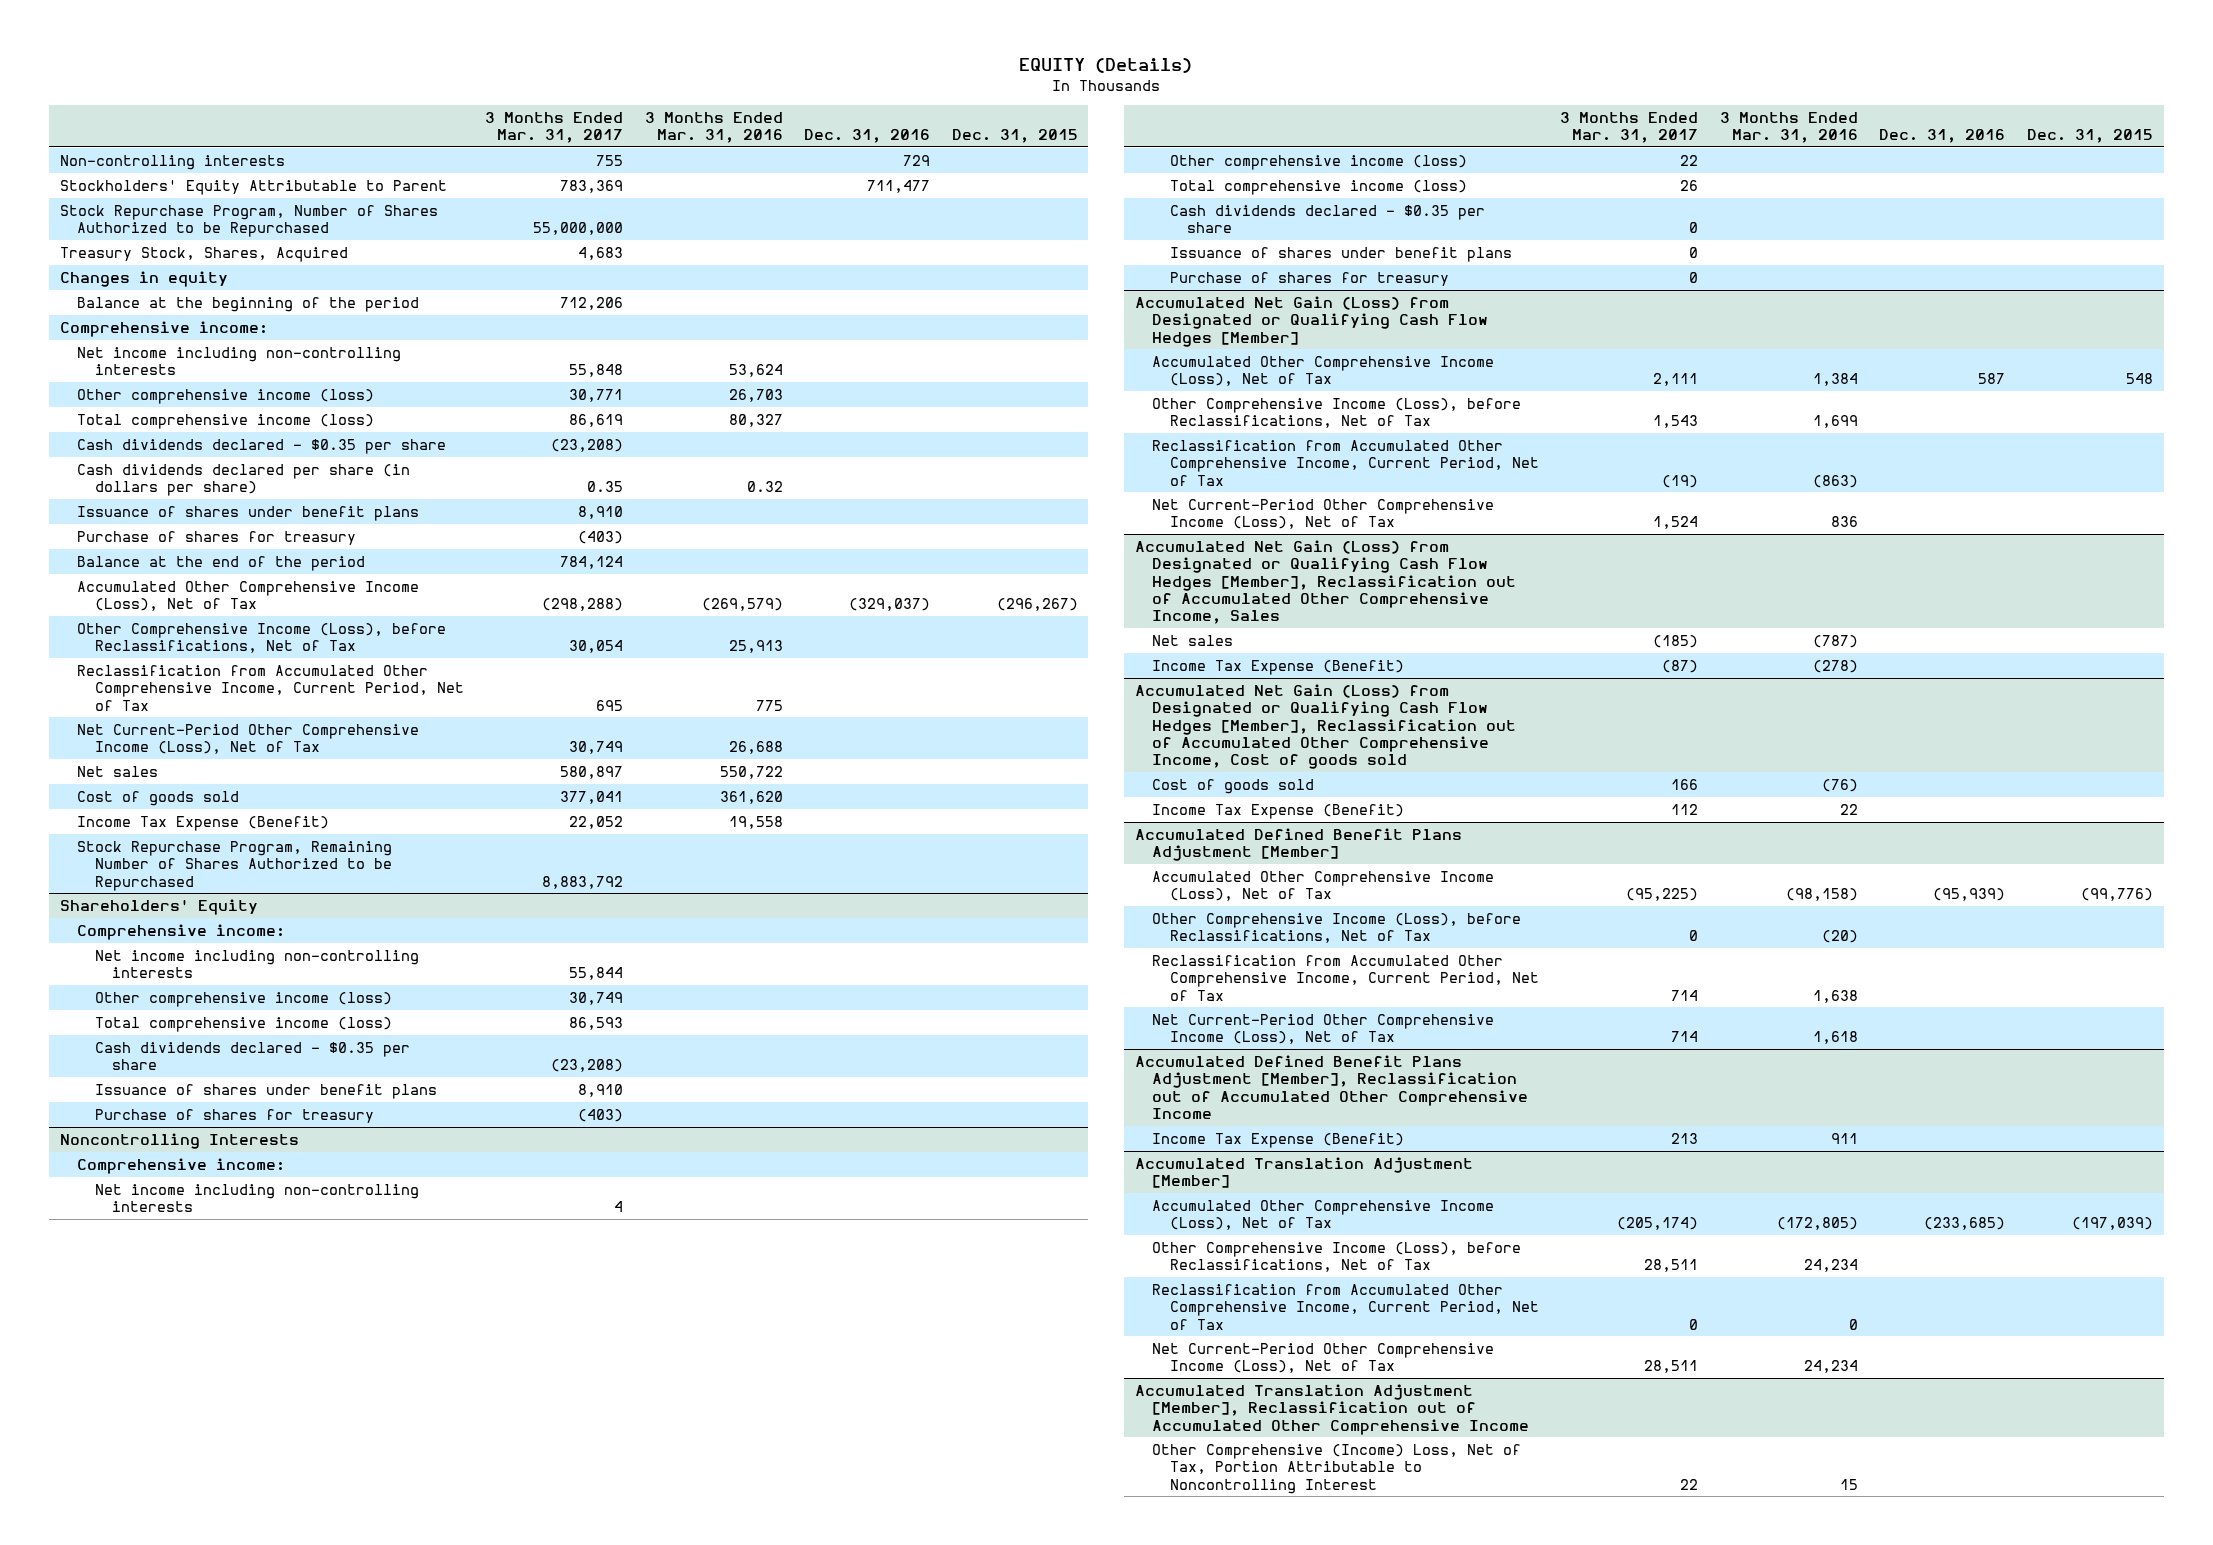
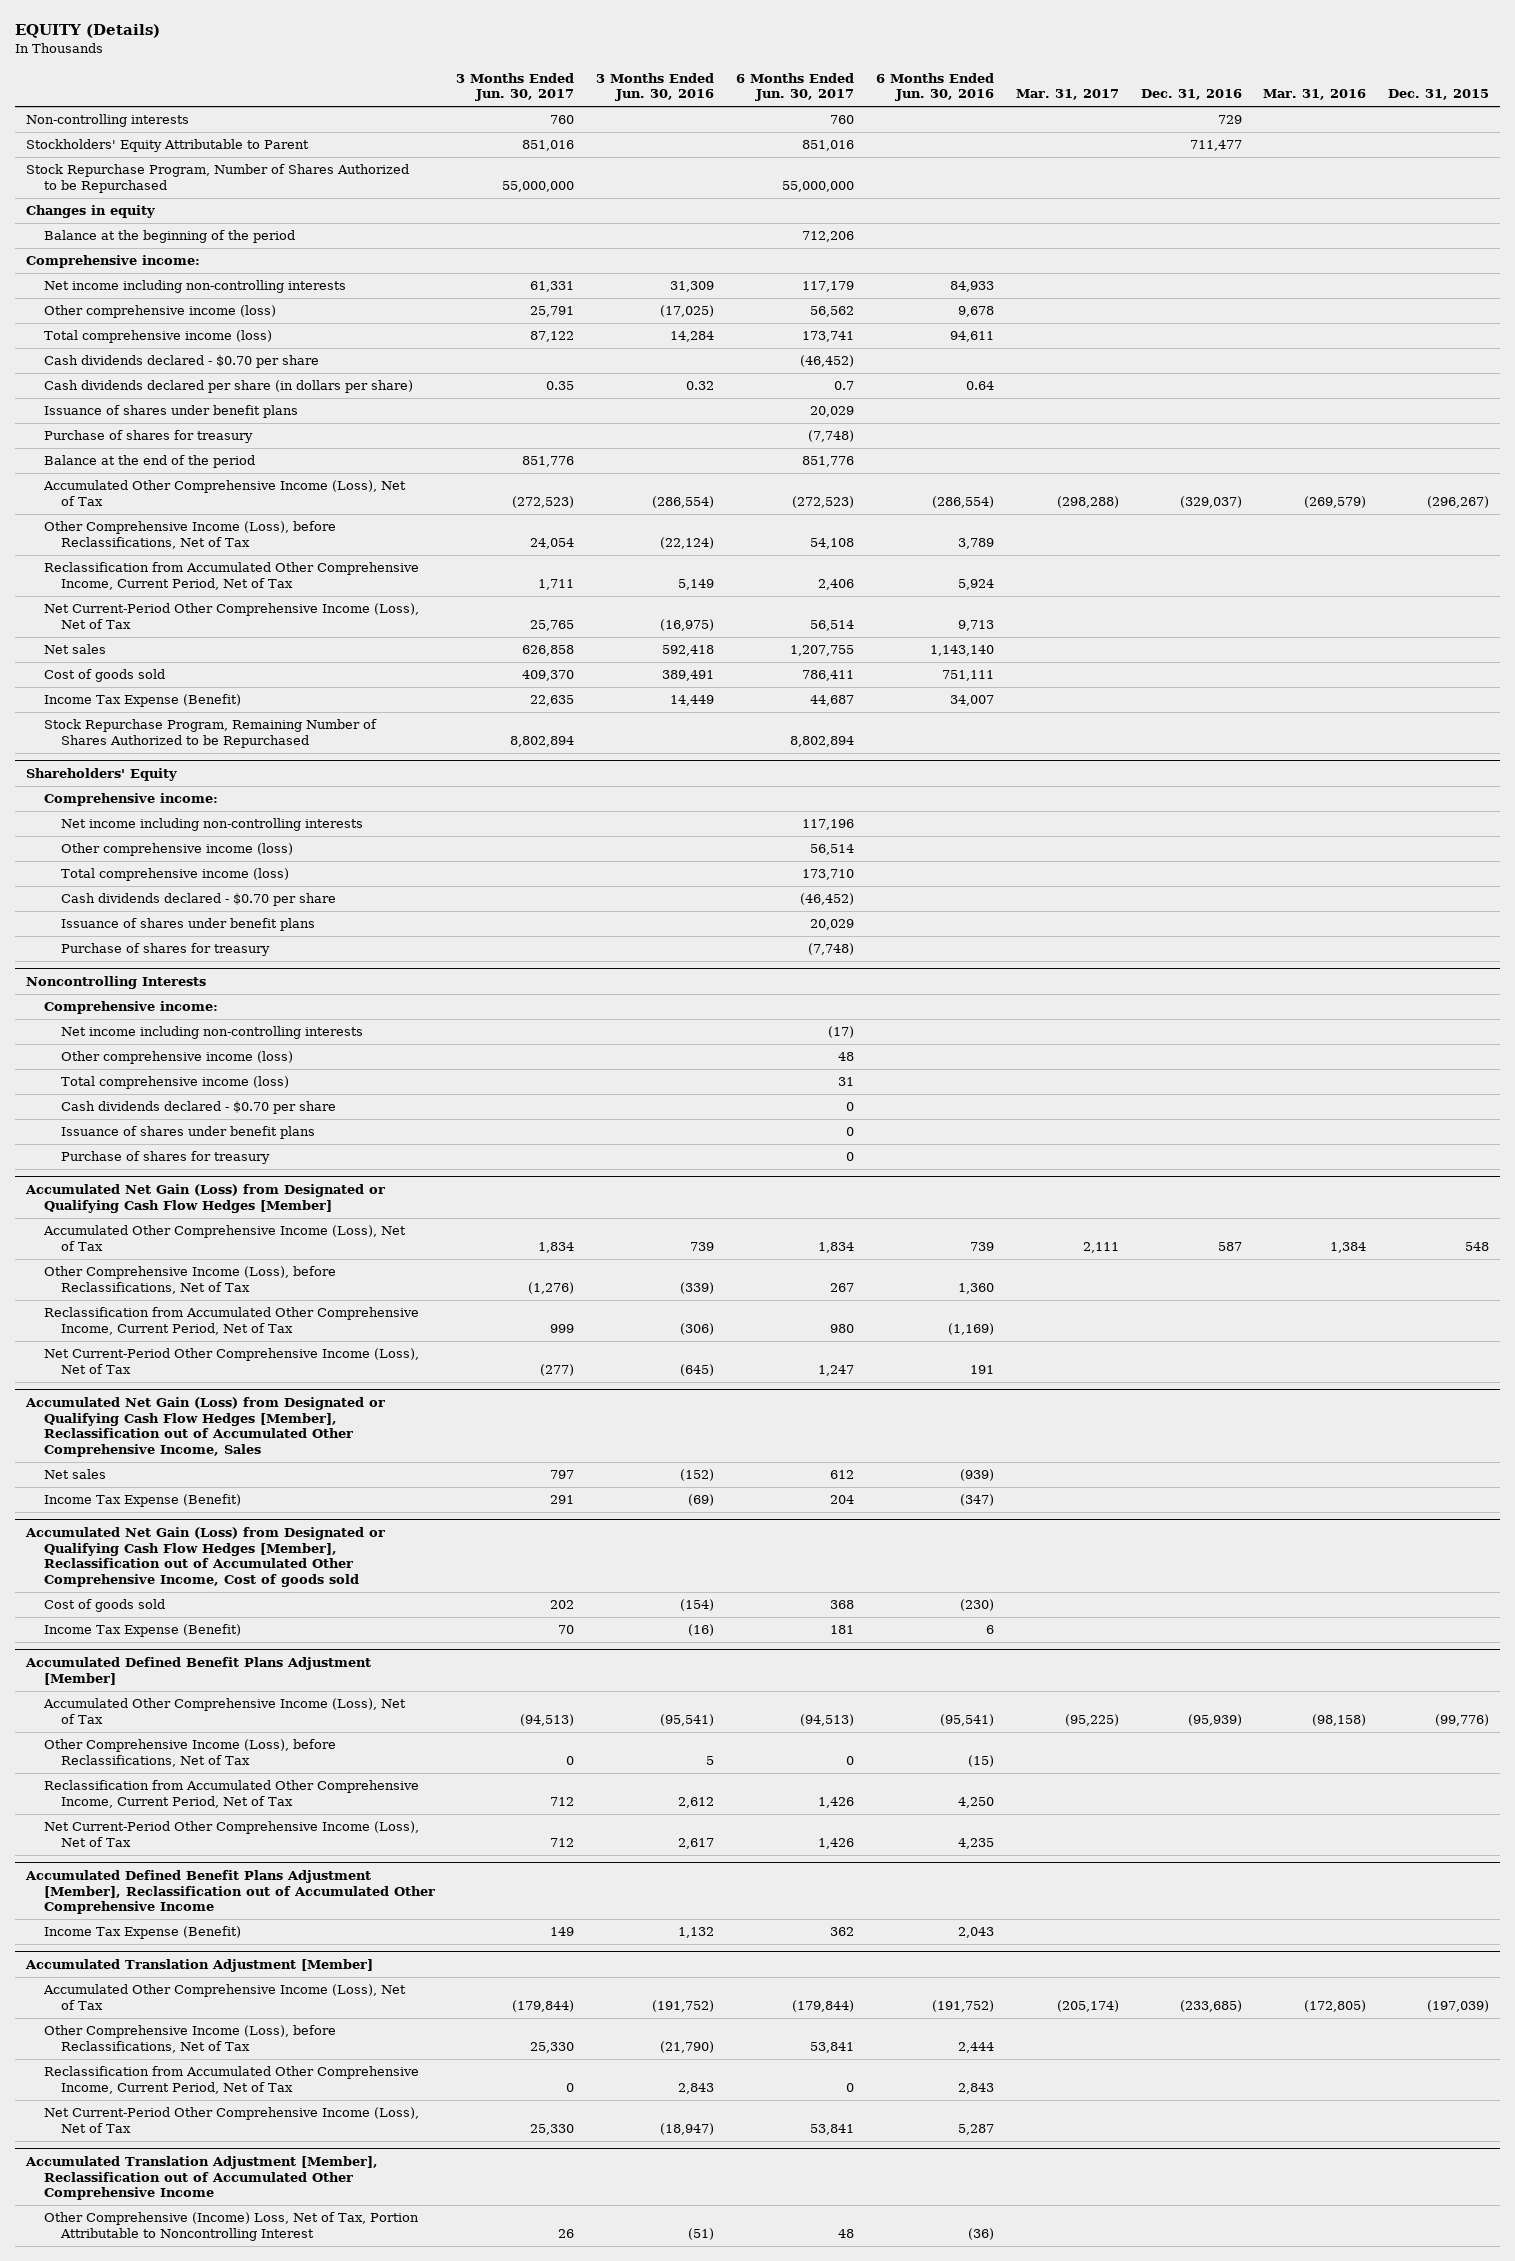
- | 3 Months Ended Mar. 31, 2017 | 3 Months Ended Mar. 31, 2016 | Dec. 31, 2016 | Dec. 31, 2015
+ | 3 Months Ended Jun. 30, 2017 | 3 Months Ended Jun. 30, 2016 | 6 Months Ended Jun. 30, 2017 | 6 Months Ended Jun. 30, 2016 | Mar. 31, 2017 | Dec. 31, 2016 | Mar. 31, 2016 | Dec. 31, 2015
- Treasury Stock, Shares, Acquired | 4,683 | | |
- Cash dividends declared - $0.35 per share | (23,208) | | |
+ Cash dividends declared - $0.70 per share | | | (46,452) | | | | |
@ Shareholders' Equity
- Cash dividends declared - $0.35 per share | (23,208) | | |
+ Cash dividends declared - $0.70 per share | | | (46,452) | | | | |
@ Noncontrolling Interests
- Cash dividends declared - $0.35 per share | 0 | | |
+ Cash dividends declared - $0.70 per share | | | 0 | | | | |

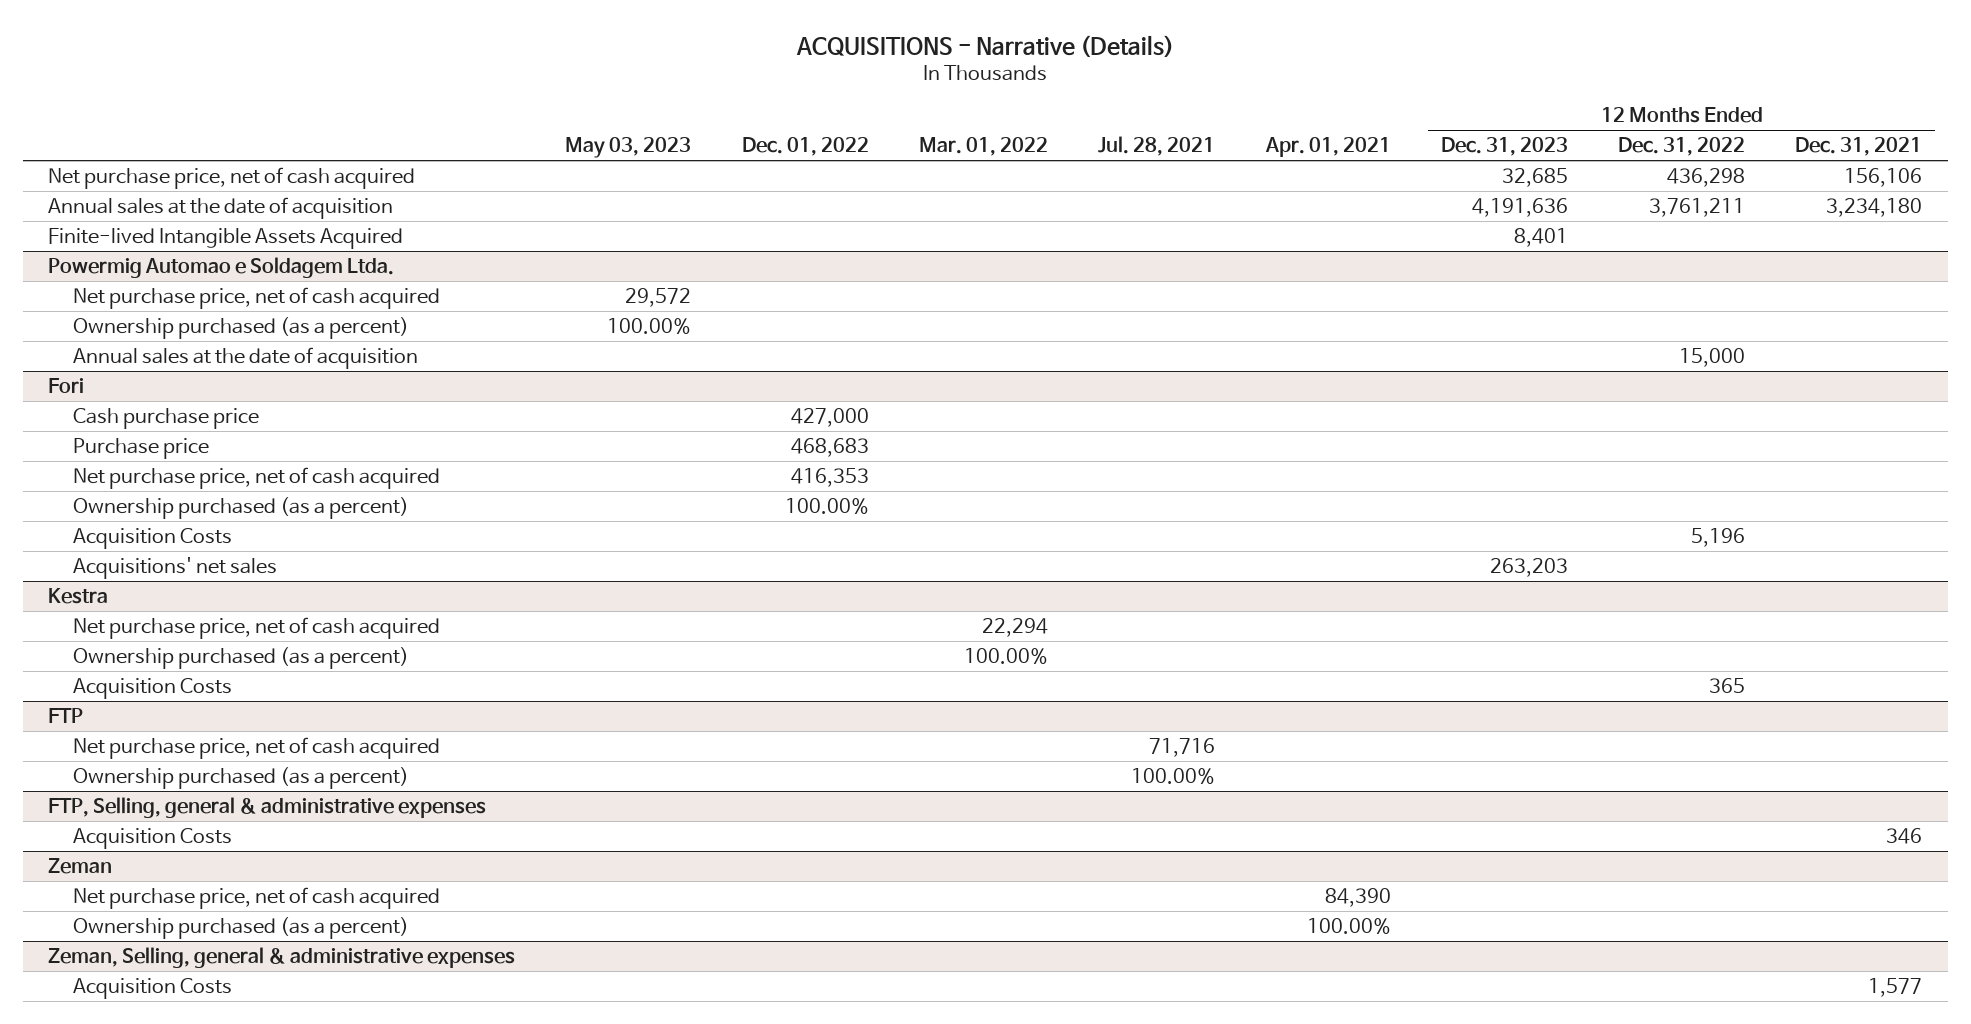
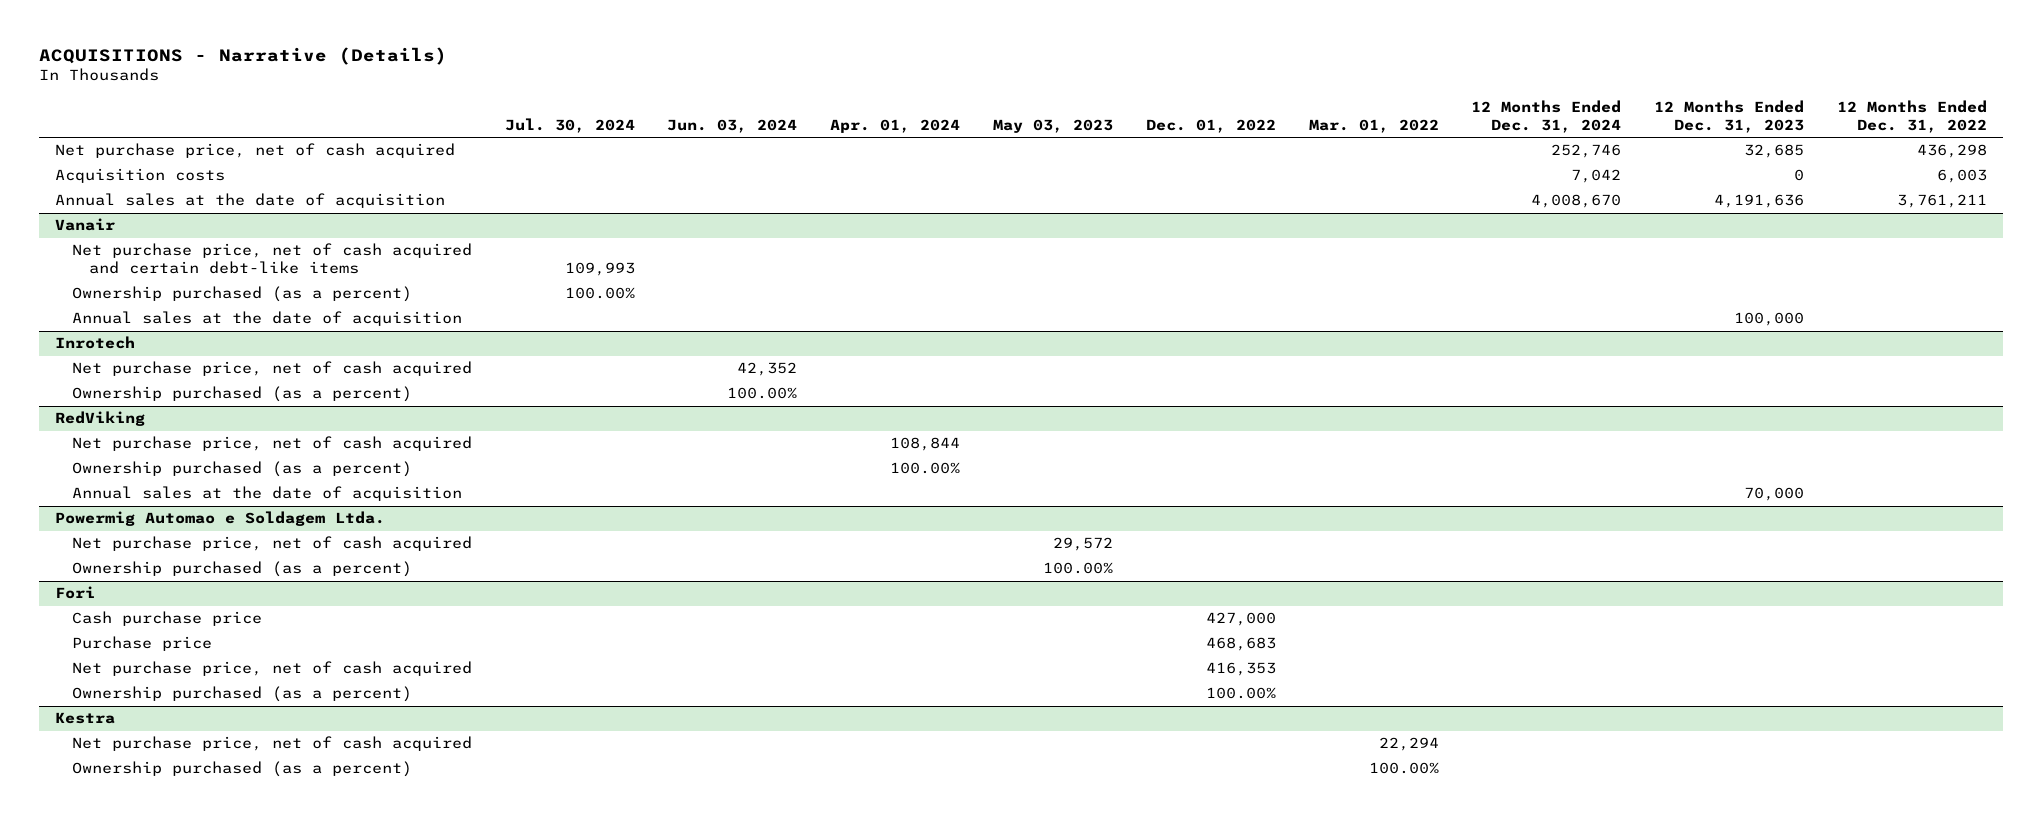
- | May 03, 2023 | Dec. 01, 2022 | Mar. 01, 2022 | Jul. 28, 2021 | Apr. 01, 2021 | 12 Months Ended Dec. 31, 2023 | 12 Months Ended Dec. 31, 2022 | 12 Months Ended Dec. 31, 2021
+ | Jul. 30, 2024 | Jun. 03, 2024 | Apr. 01, 2024 | May 03, 2023 | Dec. 01, 2022 | Mar. 01, 2022 | 12 Months Ended Dec. 31, 2024 | 12 Months Ended Dec. 31, 2023 | 12 Months Ended Dec. 31, 2022
+ Acquisition costs | | | | | | | 7,042 | 0 | 6,003
- Finite-lived Intangible Assets Acquired | | | | | | 8,401 | |
+ Vanair
+ Net purchase price, net of cash acquired and certain debt-like items | 109,993 | | | | | | | |
+ Ownership purchased (as a percent) | 100.00% | | | | | | | |
+ Annual sales at the date of acquisition | | | | | | | | 100,000 |
+ Inrotech
+ Net purchase price, net of cash acquired | | 42,352 | | | | | | |
+ Ownership purchased (as a percent) | | 100.00% | | | | | | |
+ RedViking
+ Net purchase price, net of cash acquired | | | 108,844 | | | | | |
+ Ownership purchased (as a percent) | | | 100.00% | | | | | |
+ Annual sales at the date of acquisition | | | | | | | | 70,000 |
@ Powermig Automao e Soldagem Ltda.
- Annual sales at the date of acquisition | | | | | | | 15,000 |
@ Fori
- Acquisition Costs | | | | | | | 5,196 |
- Acquisitions' net sales | | | | | | 263,203 | |
@ Kestra
- Acquisition Costs | | | | | | | 365 |
- FTP
- Net purchase price, net of cash acquired | | | | 71,716 | | | |
- Ownership purchased (as a percent) | | | | 100.00% | | | |
- FTP, Selling, general & administrative expenses
- Acquisition Costs | | | | | | | | 346
- Zeman
- Net purchase price, net of cash acquired | | | | | 84,390 | | |
- Ownership purchased (as a percent) | | | | | 100.00% | | |
- Zeman, Selling, general & administrative expenses
- Acquisition Costs | | | | | | | | 1,577

